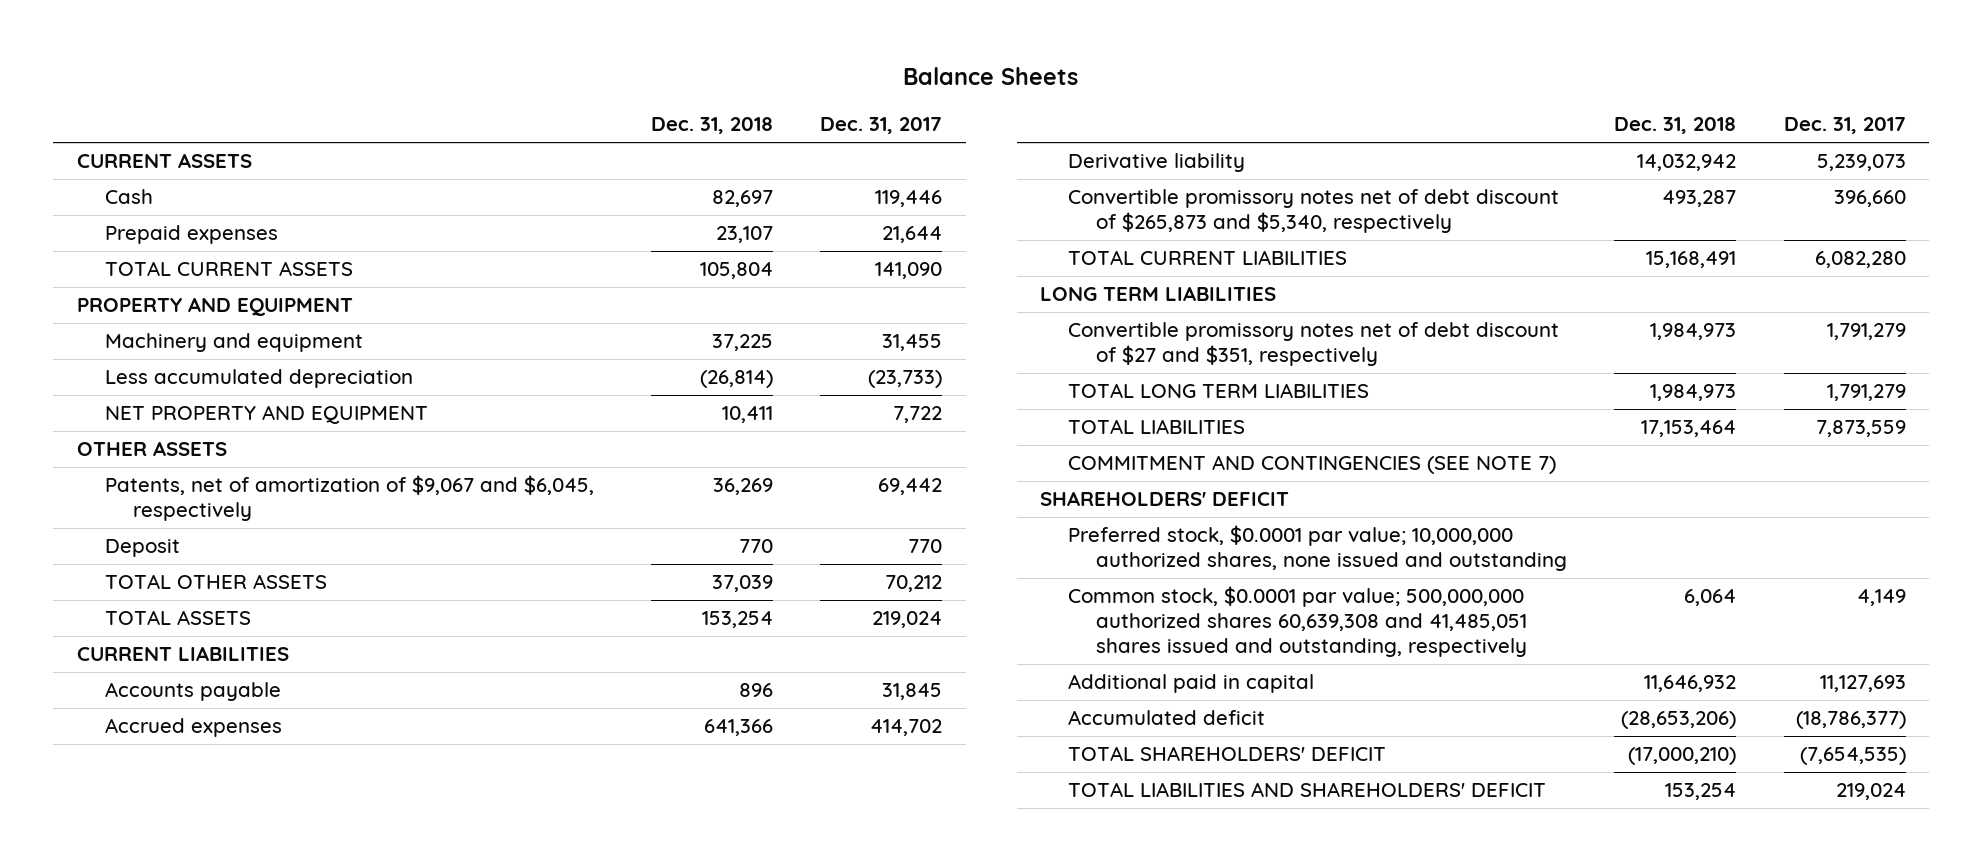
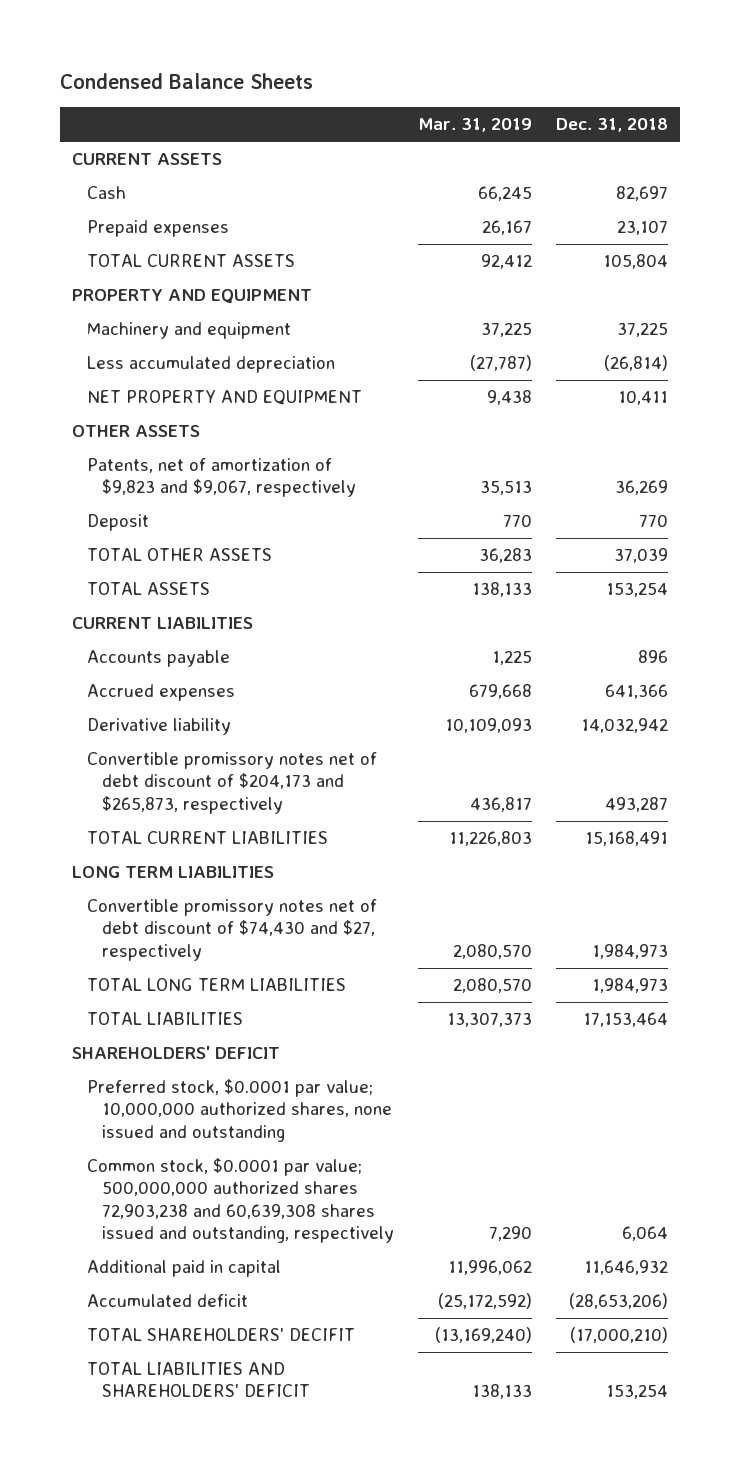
- Balance Sheets
+ Condensed Balance Sheets
- | Dec. 31, 2018 | Dec. 31, 2017
+ | Mar. 31, 2019 | Dec. 31, 2018
- Patents, net of amortization of $9,067 and $6,045, respectively | 36,269 | 69,442
+ Patents, net of amortization of $9,823 and $9,067, respectively | 35,513 | 36,269
- Convertible promissory notes net of debt discount of $265,873 and $5,340, respectively | 493,287 | 396,660
+ Convertible promissory notes net of debt discount of $204,173 and $265,873, respectively | 436,817 | 493,287
- Convertible promissory notes net of debt discount of $27 and $351, respectively | 1,984,973 | 1,791,279
+ Convertible promissory notes net of debt discount of $74,430 and $27, respectively | 2,080,570 | 1,984,973
- COMMITMENT AND CONTINGENCIES (SEE NOTE 7)
- Common stock, $0.0001 par value; 500,000,000 authorized shares 60,639,308 and 41,485,051 shares issued and outstanding, respectively | 6,064 | 4,149
+ Common stock, $0.0001 par value; 500,000,000 authorized shares 72,903,238 and 60,639,308 shares issued and outstanding, respectively | 7,290 | 6,064
- TOTAL SHAREHOLDERS' DEFICIT | (17,000,210) | (7,654,535)
+ TOTAL SHAREHOLDERS' DECIFIT | (13,169,240) | (17,000,210)

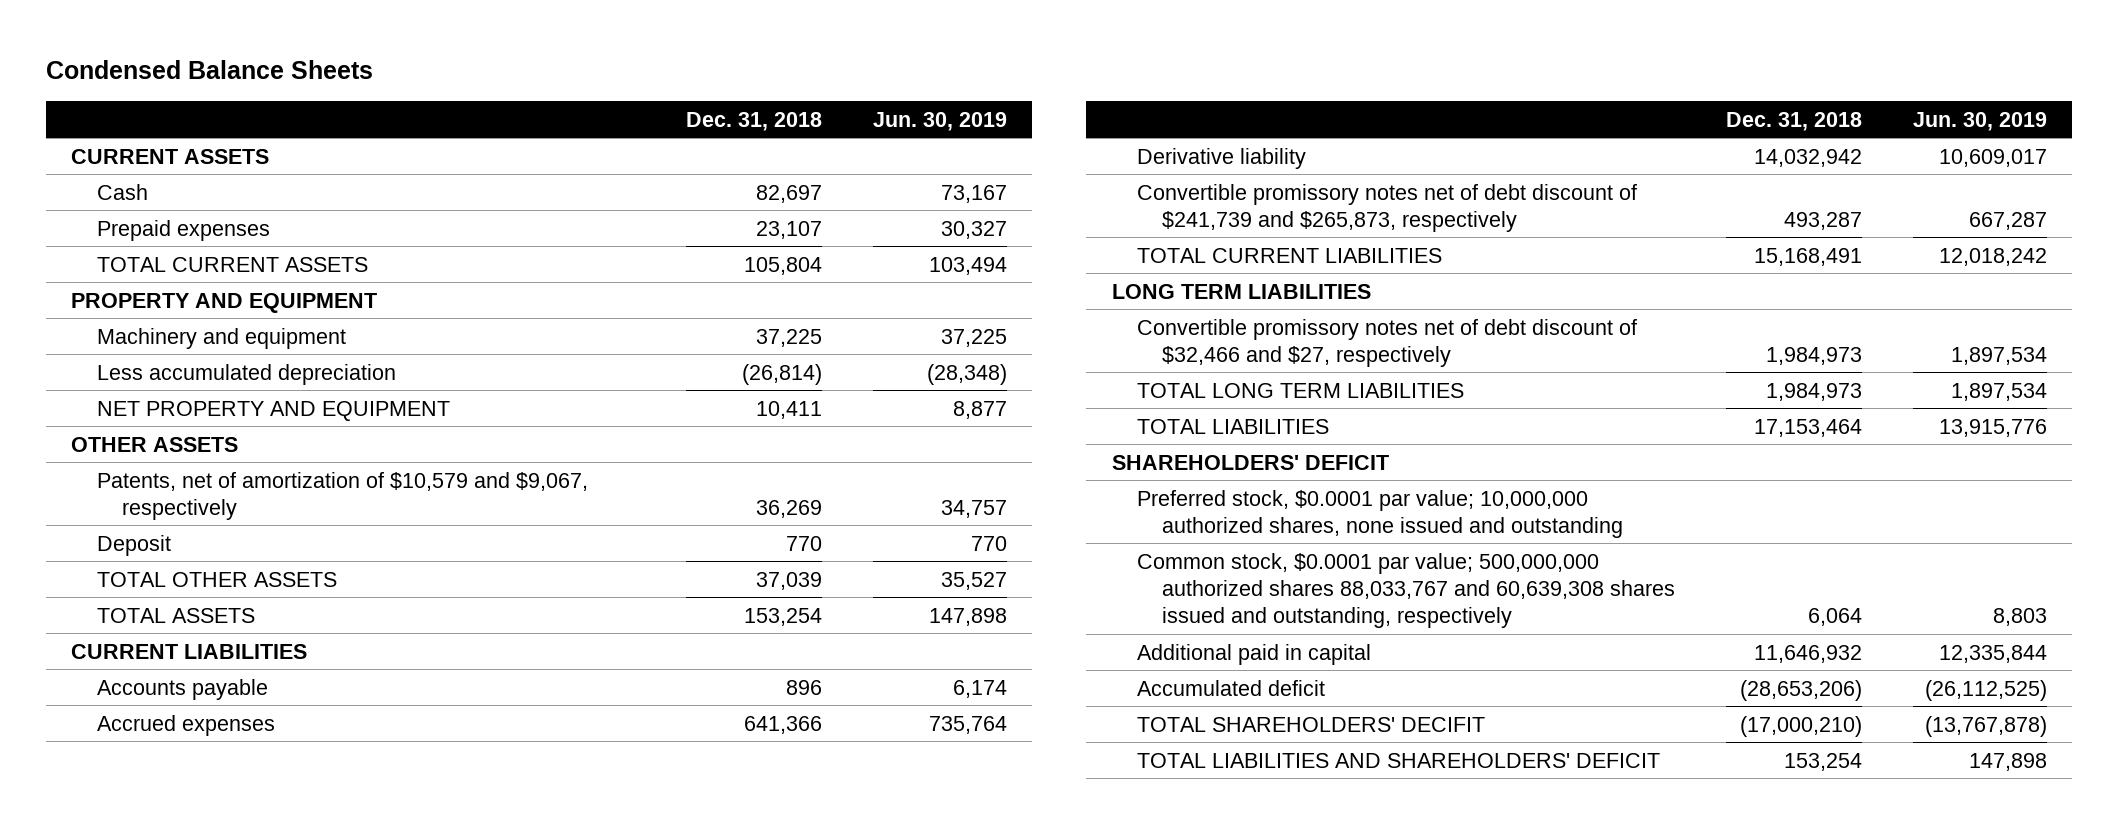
- | Mar. 31, 2019 | Dec. 31, 2018
+ | Dec. 31, 2018 | Jun. 30, 2019
- Patents, net of amortization of $9,823 and $9,067, respectively | 35,513 | 36,269
+ Patents, net of amortization of $10,579 and $9,067, respectively | 36,269 | 34,757
- Convertible promissory notes net of debt discount of $204,173 and $265,873, respectively | 436,817 | 493,287
+ Convertible promissory notes net of debt discount of $241,739 and $265,873, respectively | 493,287 | 667,287
- Convertible promissory notes net of debt discount of $74,430 and $27, respectively | 2,080,570 | 1,984,973
+ Convertible promissory notes net of debt discount of $32,466 and $27, respectively | 1,984,973 | 1,897,534
- Common stock, $0.0001 par value; 500,000,000 authorized shares 72,903,238 and 60,639,308 shares issued and outstanding, respectively | 7,290 | 6,064
+ Common stock, $0.0001 par value; 500,000,000 authorized shares 88,033,767 and 60,639,308 shares issued and outstanding, respectively | 6,064 | 8,803

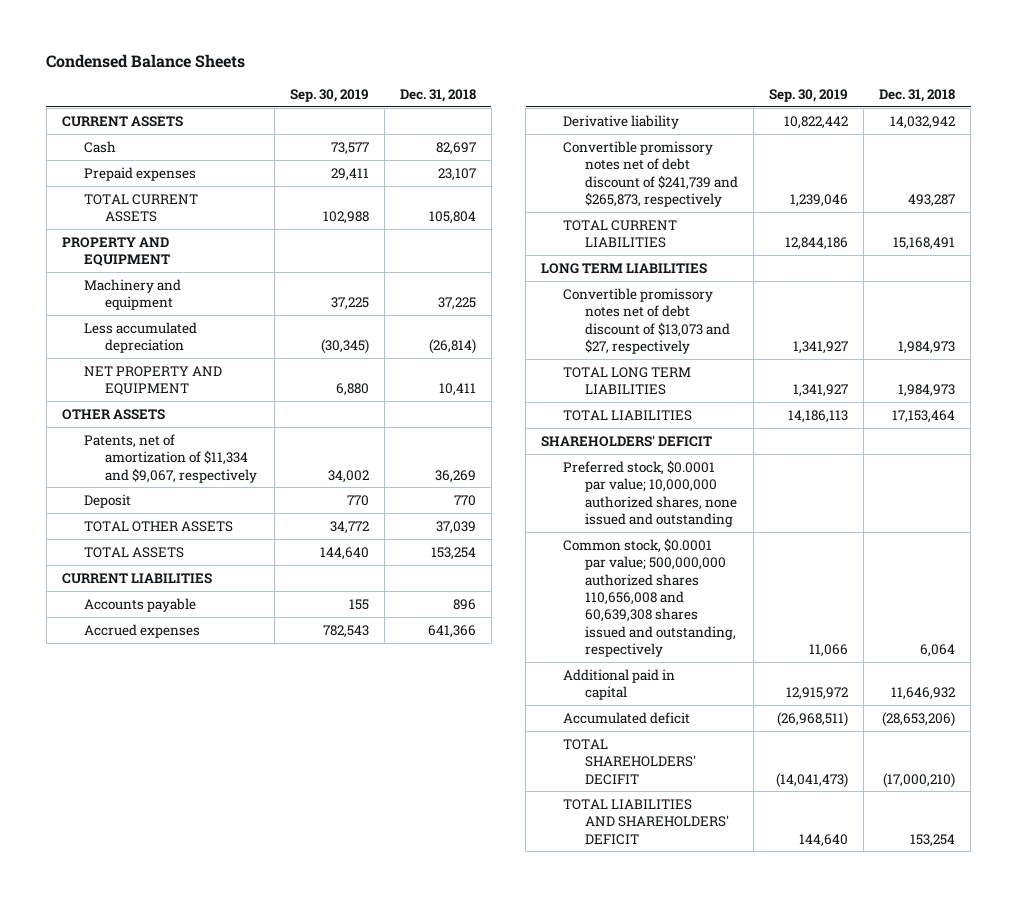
- | Dec. 31, 2018 | Jun. 30, 2019
+ | Sep. 30, 2019 | Dec. 31, 2018
- Patents, net of amortization of $10,579 and $9,067, respectively | 36,269 | 34,757
+ Patents, net of amortization of $11,334 and $9,067, respectively | 34,002 | 36,269
- Convertible promissory notes net of debt discount of $32,466 and $27, respectively | 1,984,973 | 1,897,534
+ Convertible promissory notes net of debt discount of $13,073 and $27, respectively | 1,341,927 | 1,984,973
- Common stock, $0.0001 par value; 500,000,000 authorized shares 88,033,767 and 60,639,308 shares issued and outstanding, respectively | 6,064 | 8,803
+ Common stock, $0.0001 par value; 500,000,000 authorized shares 110,656,008 and 60,639,308 shares issued and outstanding, respectively | 11,066 | 6,064

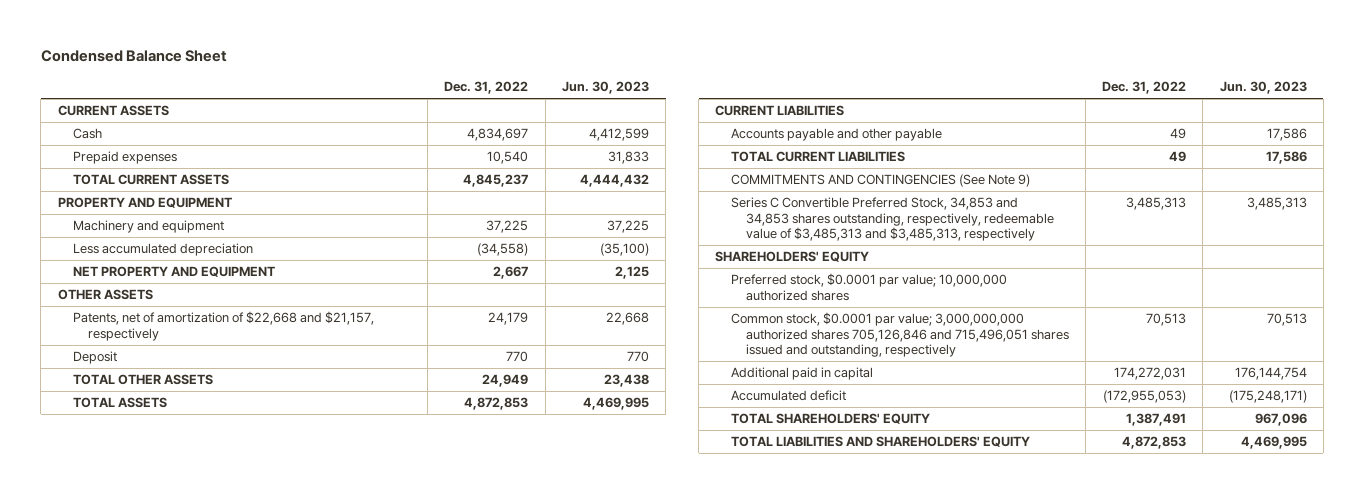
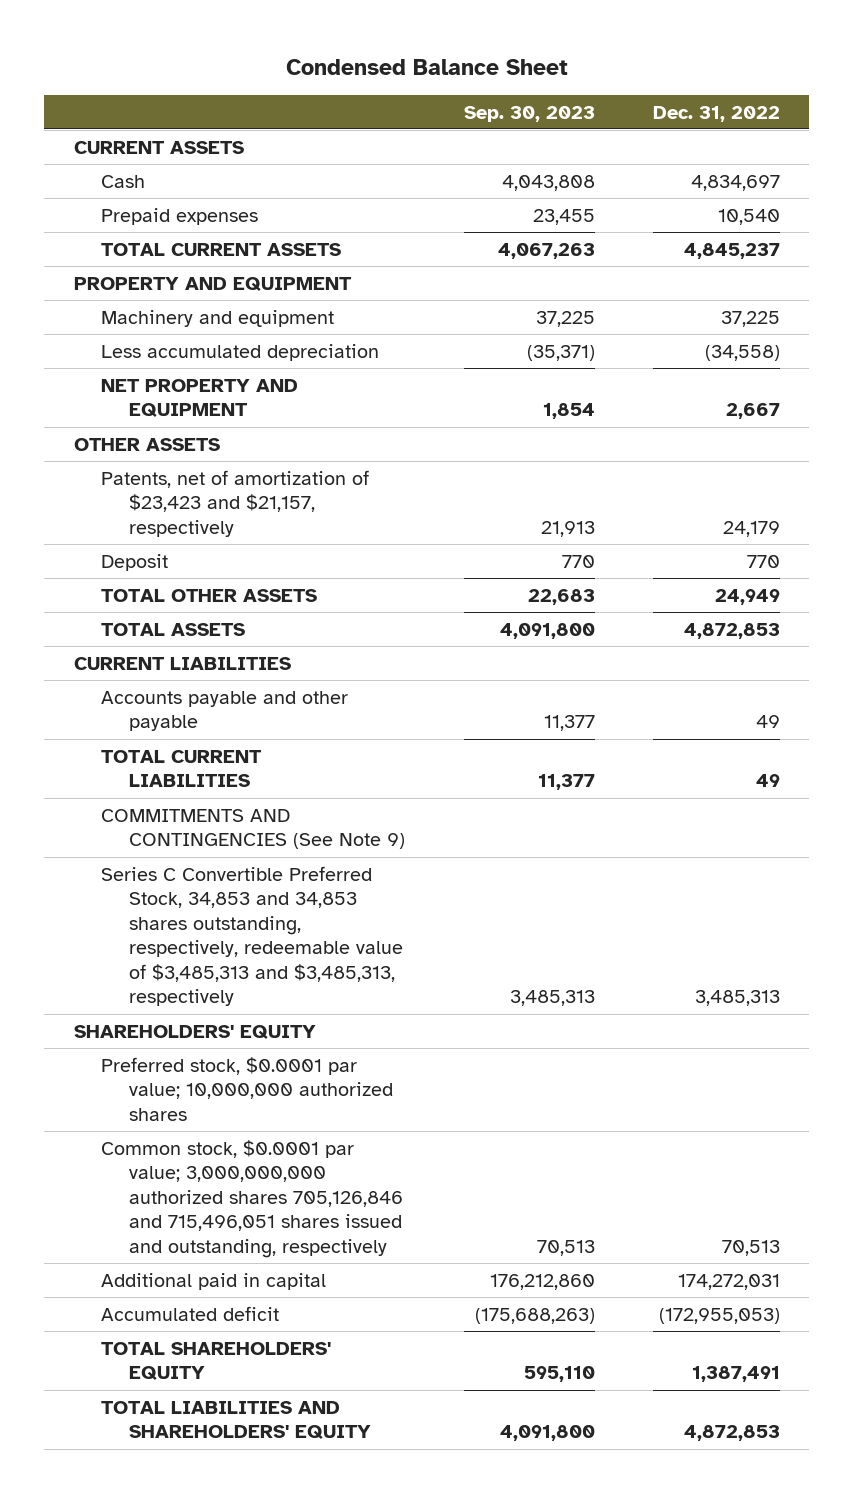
- | Dec. 31, 2022 | Jun. 30, 2023
+ | Sep. 30, 2023 | Dec. 31, 2022
- Patents, net of amortization of $22,668 and $21,157, respectively | 24,179 | 22,668
+ Patents, net of amortization of $23,423 and $21,157, respectively | 21,913 | 24,179

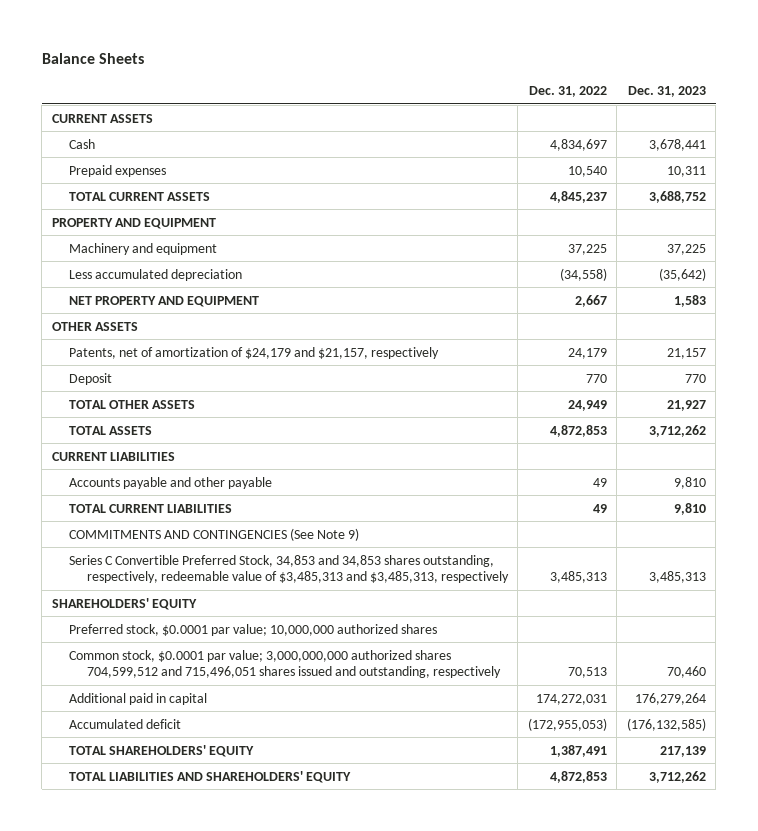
- Condensed Balance Sheet
+ Balance Sheets
- | Sep. 30, 2023 | Dec. 31, 2022
+ | Dec. 31, 2022 | Dec. 31, 2023
- Patents, net of amortization of $23,423 and $21,157, respectively | 21,913 | 24,179
+ Patents, net of amortization of $24,179 and $21,157, respectively | 24,179 | 21,157
- Common stock, $0.0001 par value; 3,000,000,000 authorized shares 705,126,846 and 715,496,051 shares issued and outstanding, respectively | 70,513 | 70,513
+ Common stock, $0.0001 par value; 3,000,000,000 authorized shares 704,599,512 and 715,496,051 shares issued and outstanding, respectively | 70,513 | 70,460

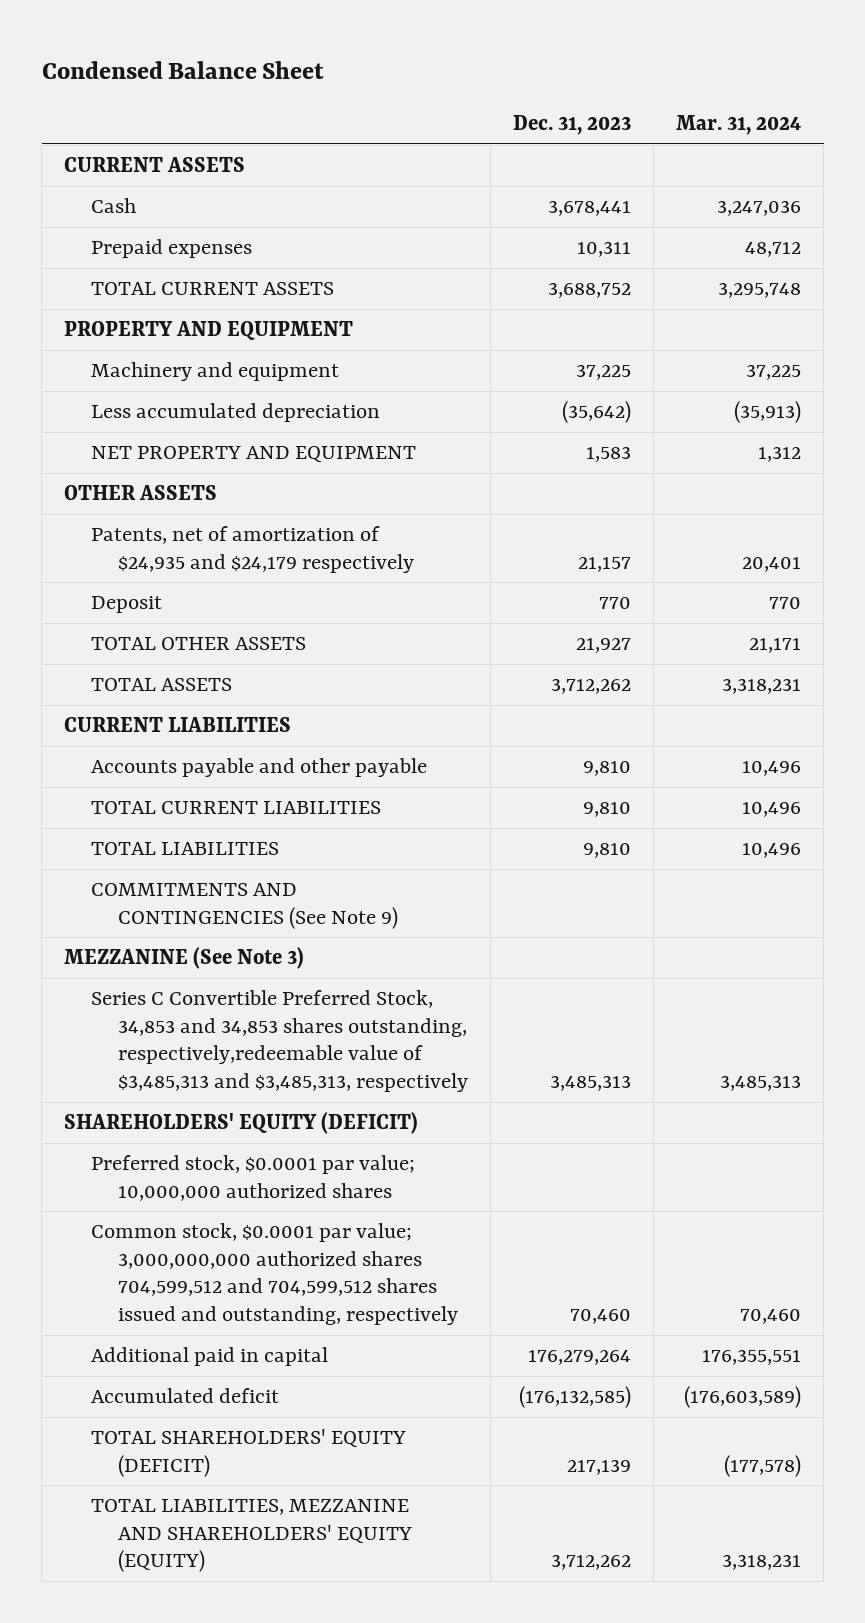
- Balance Sheets
+ Condensed Balance Sheet
- | Dec. 31, 2022 | Dec. 31, 2023
+ | Dec. 31, 2023 | Mar. 31, 2024
- Patents, net of amortization of $24,179 and $21,157, respectively | 24,179 | 21,157
+ Patents, net of amortization of $24,935 and $24,179 respectively | 21,157 | 20,401
+ TOTAL LIABILITIES | 9,810 | 10,496
- Series C Convertible Preferred Stock, 34,853 and 34,853 shares outstanding, respectively, redeemable value of $3,485,313 and $3,485,313, respectively | 3,485,313 | 3,485,313
- SHAREHOLDERS' EQUITY
+ MEZZANINE (See Note 3)
+ Series C Convertible Preferred Stock, 34,853 and 34,853 shares outstanding, respectively,redeemable value of $3,485,313 and $3,485,313, respectively | 3,485,313 | 3,485,313
+ SHAREHOLDERS' EQUITY (DEFICIT)
- Common stock, $0.0001 par value; 3,000,000,000 authorized shares 704,599,512 and 715,496,051 shares issued and outstanding, respectively | 70,513 | 70,460
+ Common stock, $0.0001 par value; 3,000,000,000 authorized shares 704,599,512 and 704,599,512 shares issued and outstanding, respectively | 70,460 | 70,460
- TOTAL SHAREHOLDERS' EQUITY | 1,387,491 | 217,139
- TOTAL LIABILITIES AND SHAREHOLDERS' EQUITY | 4,872,853 | 3,712,262
+ TOTAL SHAREHOLDERS' EQUITY (DEFICIT) | 217,139 | (177,578)
+ TOTAL LIABILITIES, MEZZANINE AND SHAREHOLDERS' EQUITY (EQUITY) | 3,712,262 | 3,318,231

